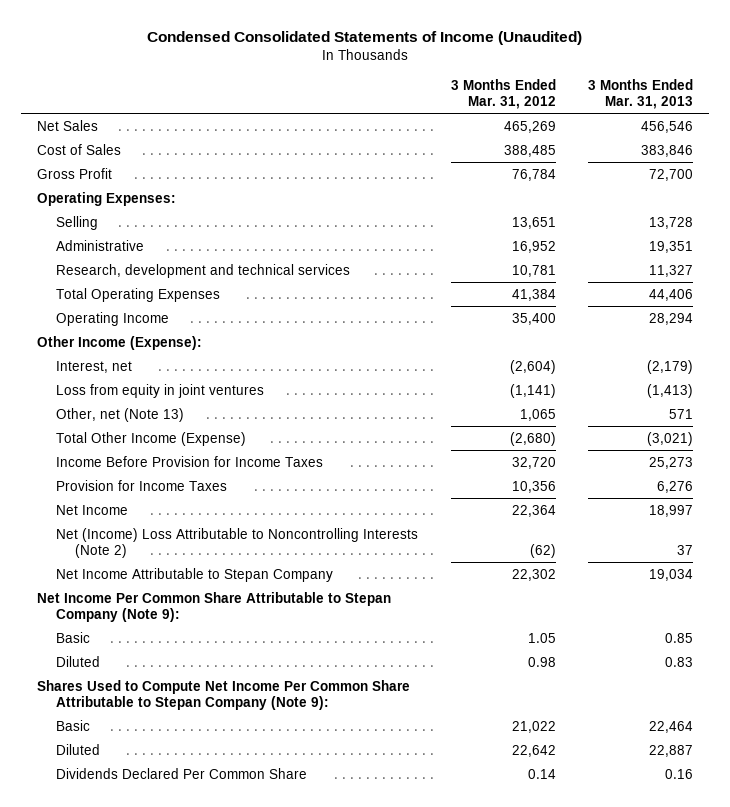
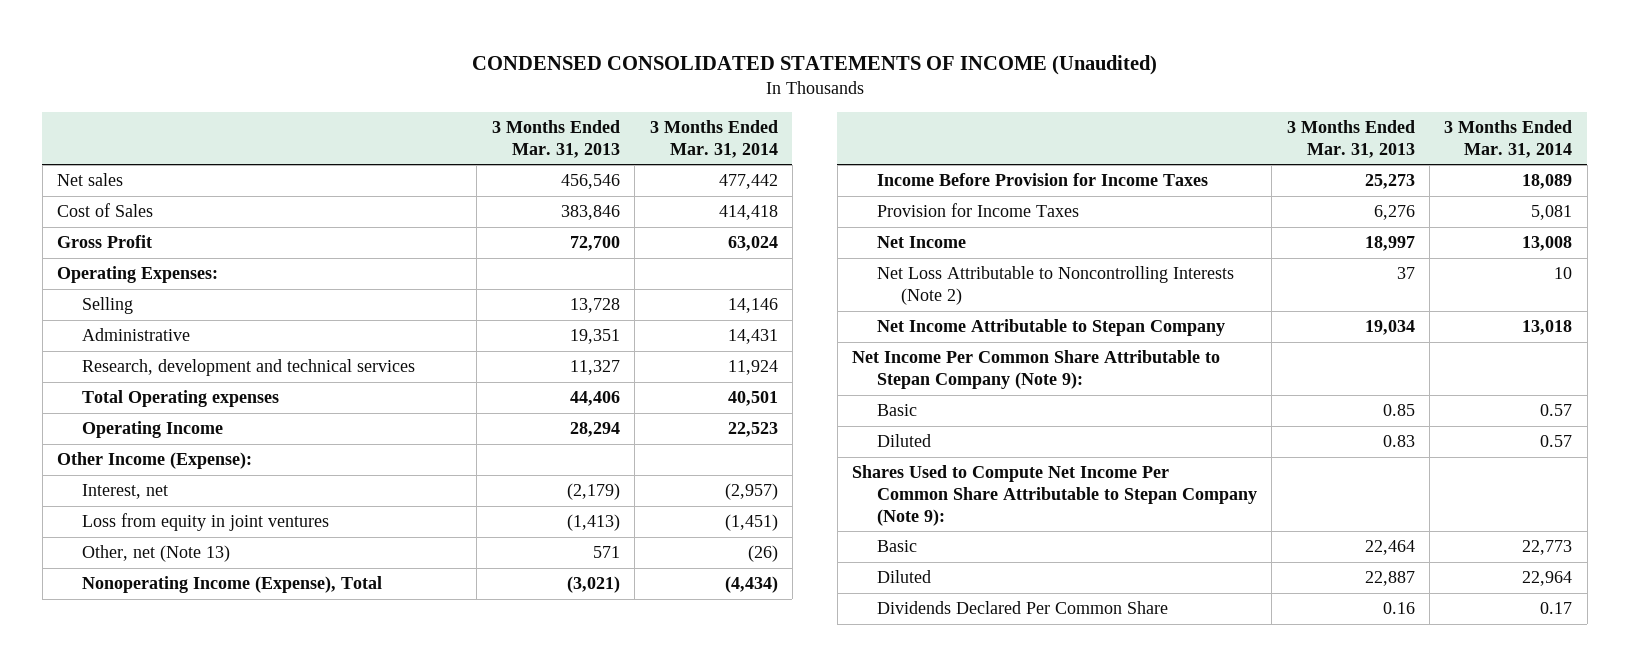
- Condensed Consolidated Statements of Income (Unaudited)
+ CONDENSED CONSOLIDATED STATEMENTS OF INCOME (Unaudited)
- | 3 Months Ended Mar. 31, 2012 | 3 Months Ended Mar. 31, 2013
+ | 3 Months Ended Mar. 31, 2013 | 3 Months Ended Mar. 31, 2014
- Net Sales | 465,269 | 456,546
+ Net sales | 456,546 | 477,442
- Total Operating Expenses | 41,384 | 44,406
+ Total Operating expenses | 44,406 | 40,501
- Total Other Income (Expense) | (2,680) | (3,021)
+ Nonoperating Income (Expense), Total | (3,021) | (4,434)
- Net (Income) Loss Attributable to Noncontrolling Interests (Note 2) | (62) | 37
+ Net Loss Attributable to Noncontrolling Interests (Note 2) | 37 | 10

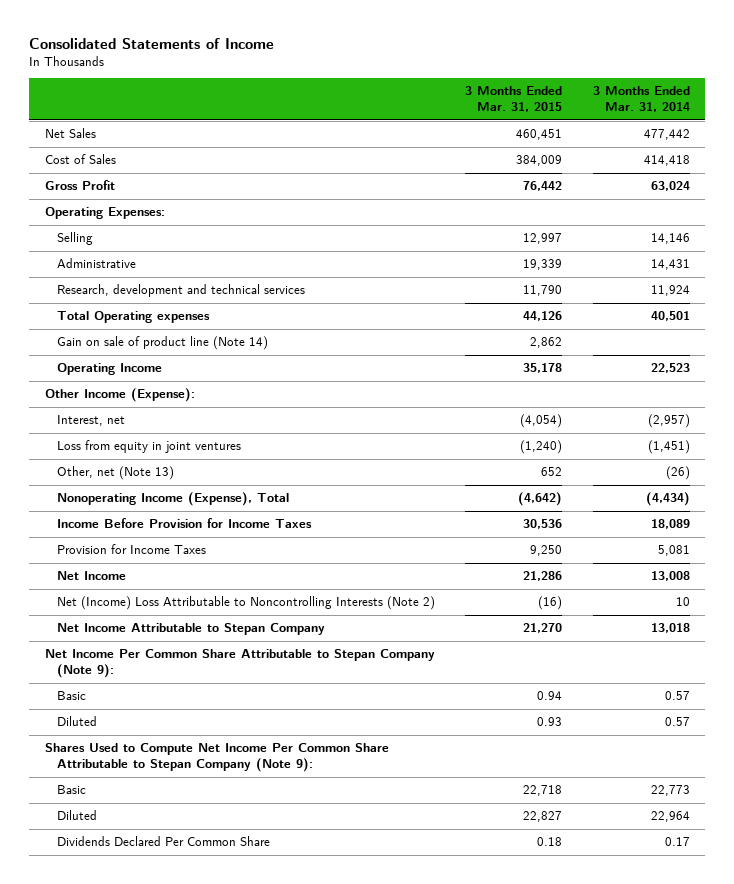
- CONDENSED CONSOLIDATED STATEMENTS OF INCOME (Unaudited)
+ Consolidated Statements of Income
- | 3 Months Ended Mar. 31, 2013 | 3 Months Ended Mar. 31, 2014
+ | 3 Months Ended Mar. 31, 2015 | 3 Months Ended Mar. 31, 2014
- Net sales | 456,546 | 477,442
+ Net Sales | 460,451 | 477,442
+ Gain on sale of product line (Note 14) | 2,862 |
- Net Loss Attributable to Noncontrolling Interests (Note 2) | 37 | 10
+ Net (Income) Loss Attributable to Noncontrolling Interests (Note 2) | (16) | 10

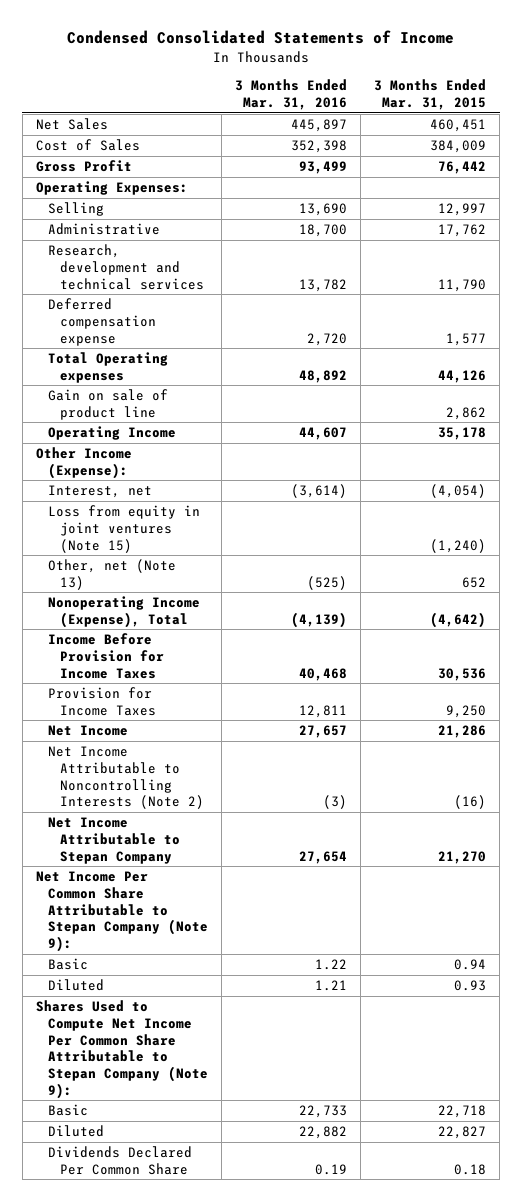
- Consolidated Statements of Income
+ Condensed Consolidated Statements of Income
- | 3 Months Ended Mar. 31, 2015 | 3 Months Ended Mar. 31, 2014
+ | 3 Months Ended Mar. 31, 2016 | 3 Months Ended Mar. 31, 2015
- Administrative | 19,339 | 14,431
+ Administrative | 18,700 | 17,762
+ Deferred compensation expense | 2,720 | 1,577
- Gain on sale of product line (Note 14) | 2,862 |
+ Gain on sale of product line | | 2,862
- Loss from equity in joint ventures | (1,240) | (1,451)
+ Loss from equity in joint ventures (Note 15) | | (1,240)
- Net (Income) Loss Attributable to Noncontrolling Interests (Note 2) | (16) | 10
+ Net Income Attributable to Noncontrolling Interests (Note 2) | (3) | (16)

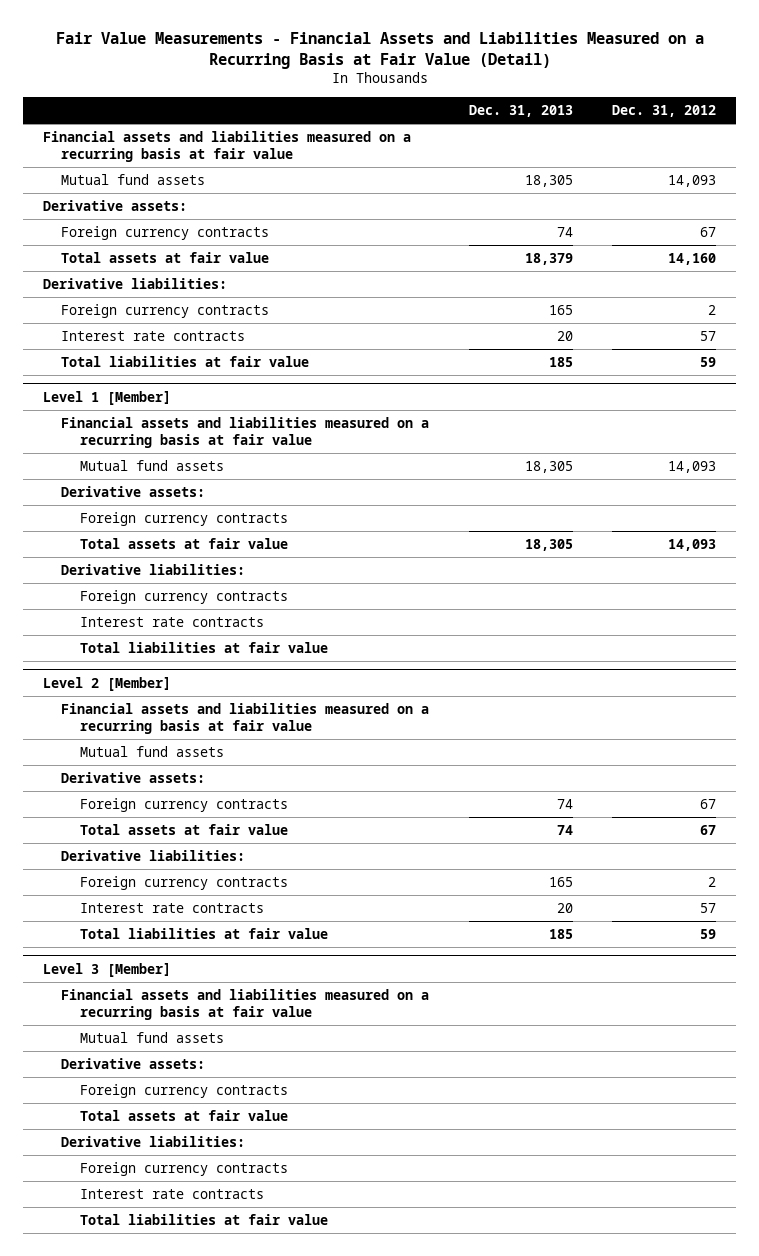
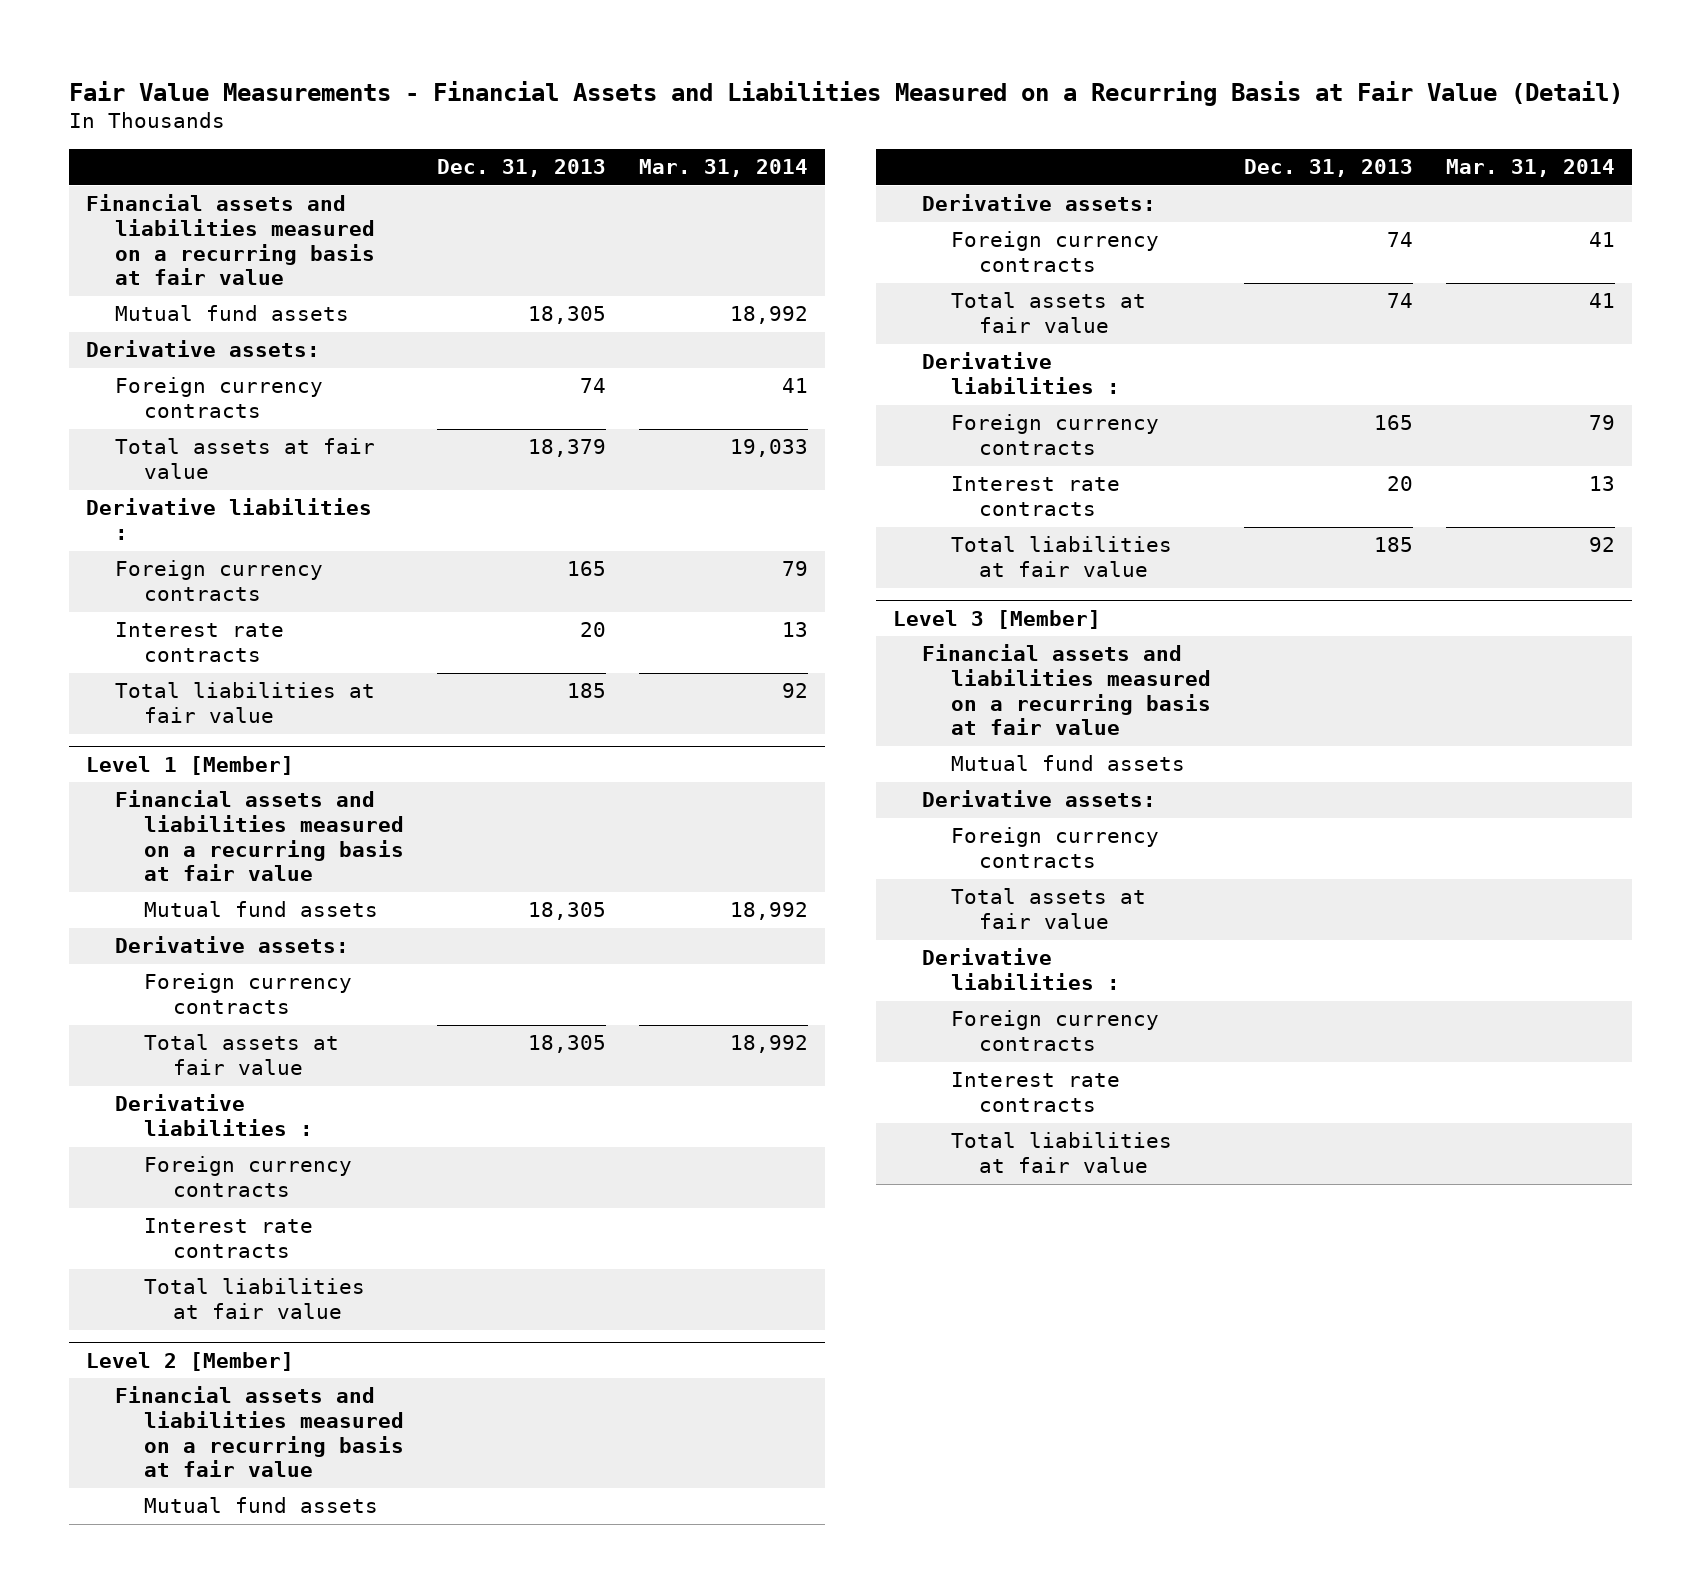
- | Dec. 31, 2013 | Dec. 31, 2012
+ | Dec. 31, 2013 | Mar. 31, 2014
- Derivative liabilities:
+ Derivative liabilities :
@ Level 1 [Member]
- Derivative liabilities:
+ Derivative liabilities :
@ Level 2 [Member]
- Derivative liabilities:
+ Derivative liabilities :
@ Level 3 [Member]
- Derivative liabilities:
+ Derivative liabilities :

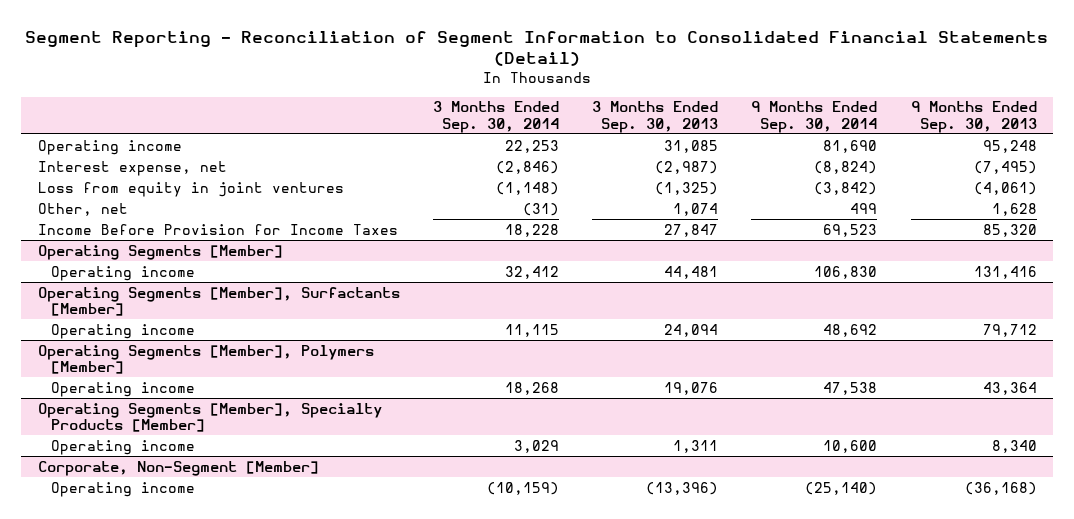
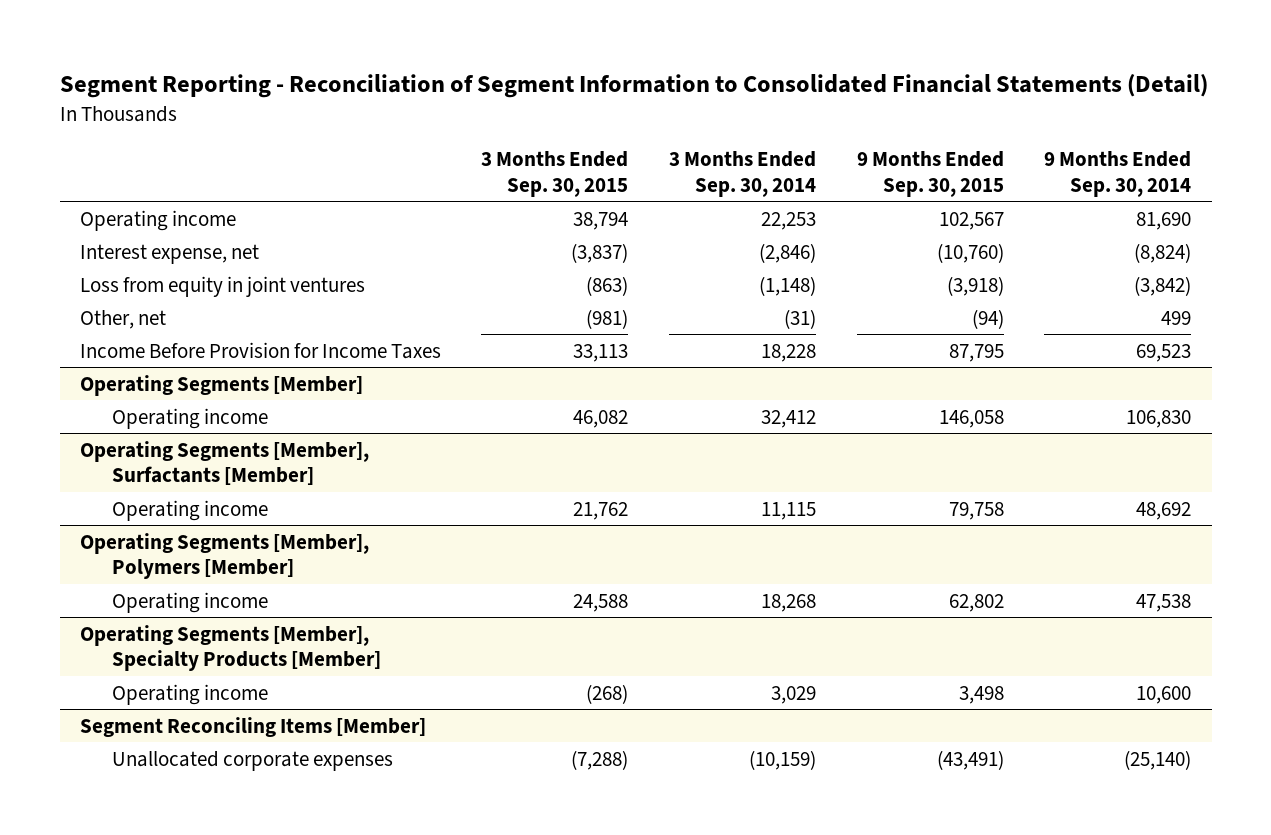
- | 3 Months Ended Sep. 30, 2014 | 3 Months Ended Sep. 30, 2013 | 9 Months Ended Sep. 30, 2014 | 9 Months Ended Sep. 30, 2013
+ | 3 Months Ended Sep. 30, 2015 | 3 Months Ended Sep. 30, 2014 | 9 Months Ended Sep. 30, 2015 | 9 Months Ended Sep. 30, 2014
- Corporate, Non-Segment [Member]
- Operating income | (10,159) | (13,396) | (25,140) | (36,168)
+ Segment Reconciling Items [Member]
+ Unallocated corporate expenses | (7,288) | (10,159) | (43,491) | (25,140)

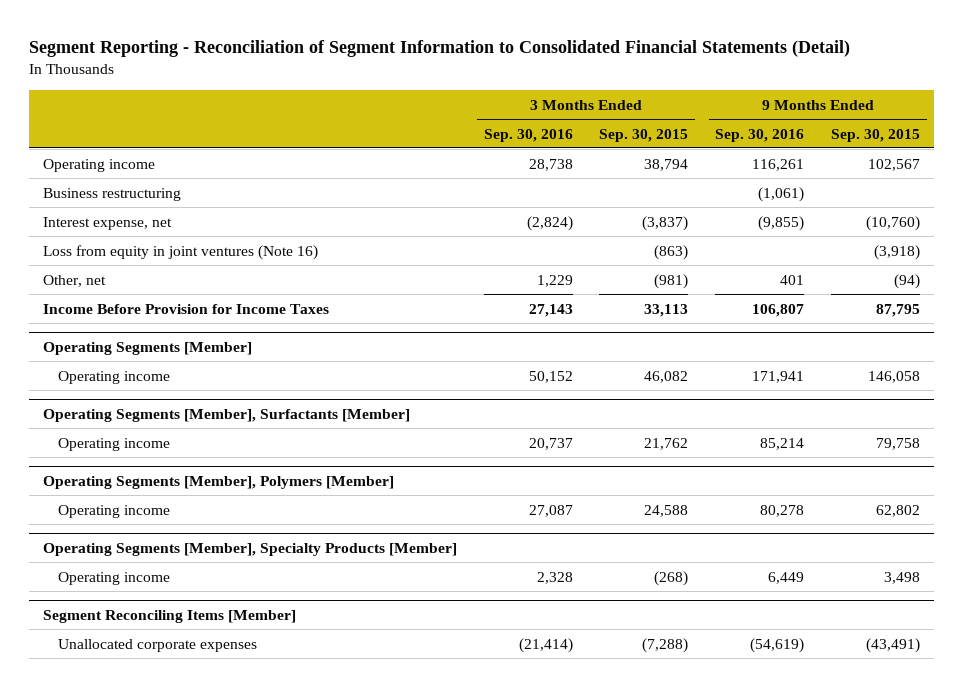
- | 3 Months Ended Sep. 30, 2015 | 3 Months Ended Sep. 30, 2014 | 9 Months Ended Sep. 30, 2015 | 9 Months Ended Sep. 30, 2014
+ | 3 Months Ended Sep. 30, 2016 | 3 Months Ended Sep. 30, 2015 | 9 Months Ended Sep. 30, 2016 | 9 Months Ended Sep. 30, 2015
+ Business restructuring | | | (1,061) |
- Loss from equity in joint ventures | (863) | (1,148) | (3,918) | (3,842)
+ Loss from equity in joint ventures (Note 16) | | (863) | | (3,918)

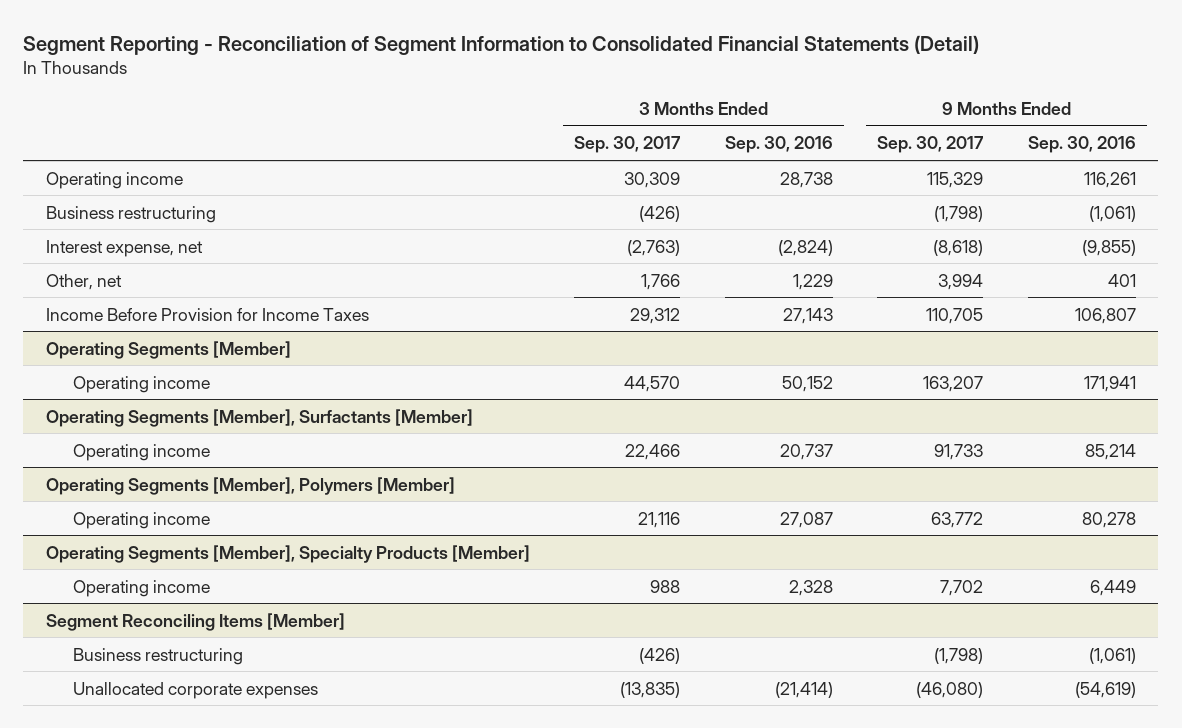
- | 3 Months Ended Sep. 30, 2016 | 3 Months Ended Sep. 30, 2015 | 9 Months Ended Sep. 30, 2016 | 9 Months Ended Sep. 30, 2015
+ | 3 Months Ended Sep. 30, 2017 | 3 Months Ended Sep. 30, 2016 | 9 Months Ended Sep. 30, 2017 | 9 Months Ended Sep. 30, 2016
- Loss from equity in joint ventures (Note 16) | | (863) | | (3,918)
@ Segment Reconciling Items [Member]
+ Business restructuring | (426) | | (1,798) | (1,061)

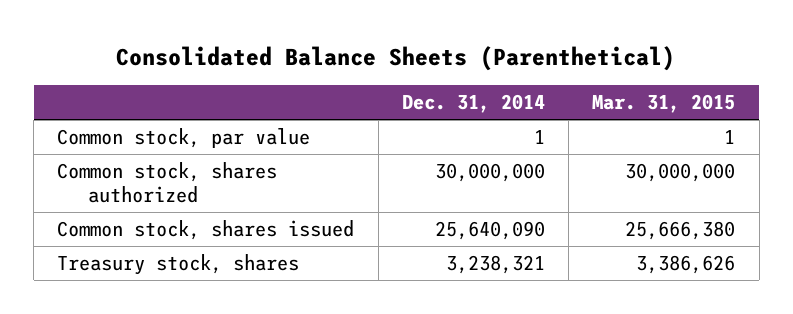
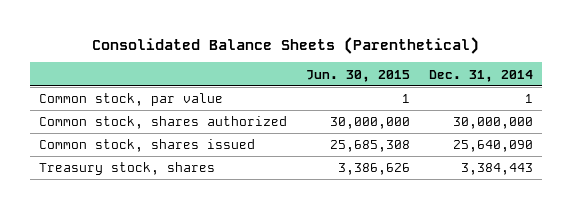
- | Dec. 31, 2014 | Mar. 31, 2015
+ | Jun. 30, 2015 | Dec. 31, 2014
- Treasury stock, shares | 3,238,321 | 3,386,626
+ Treasury stock, shares | 3,386,626 | 3,384,443

